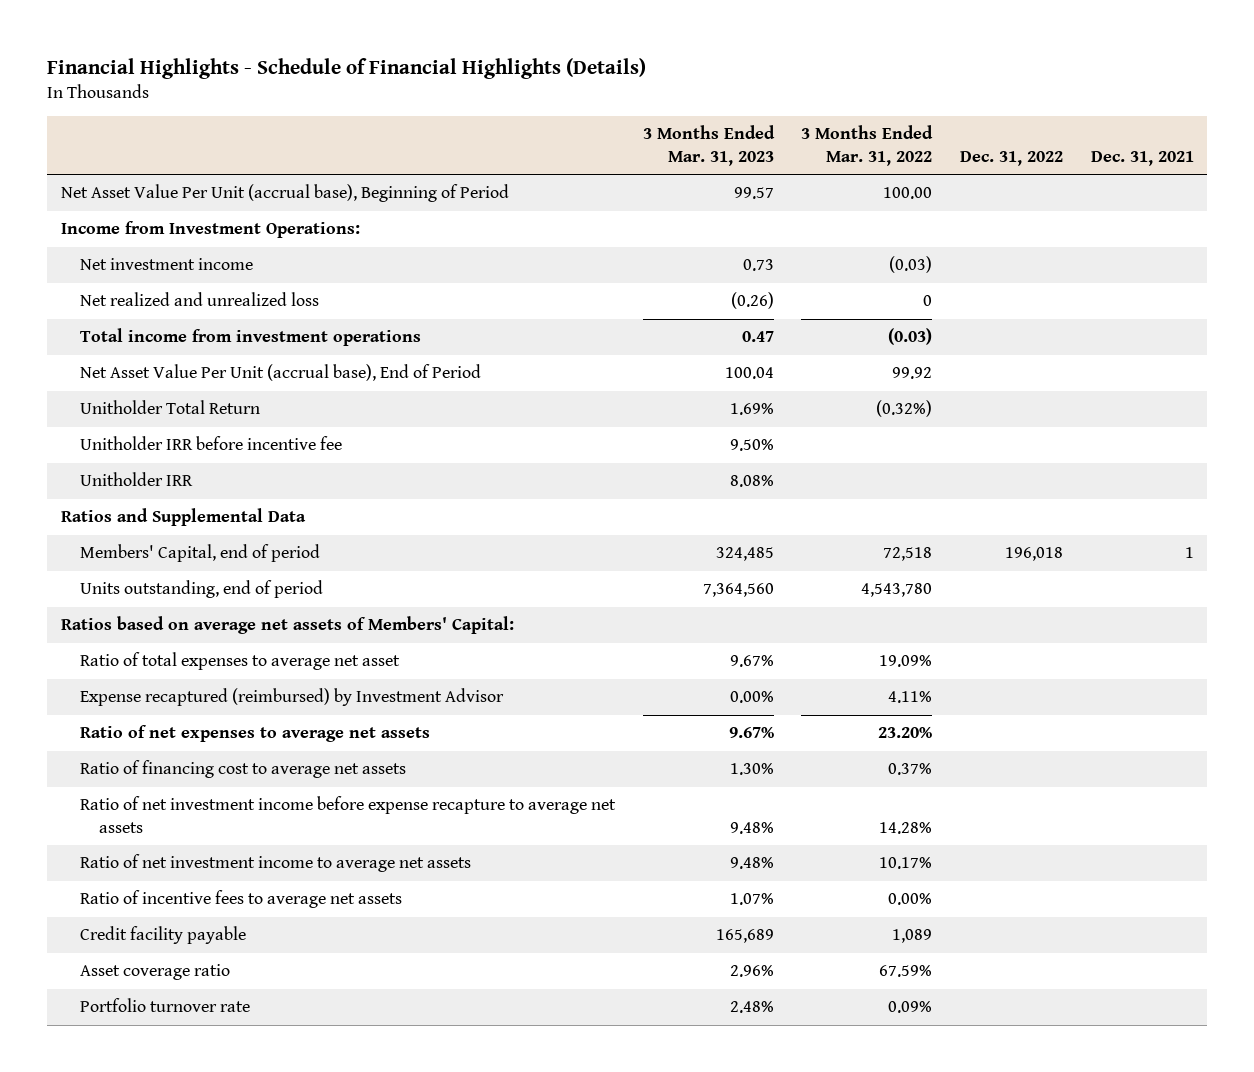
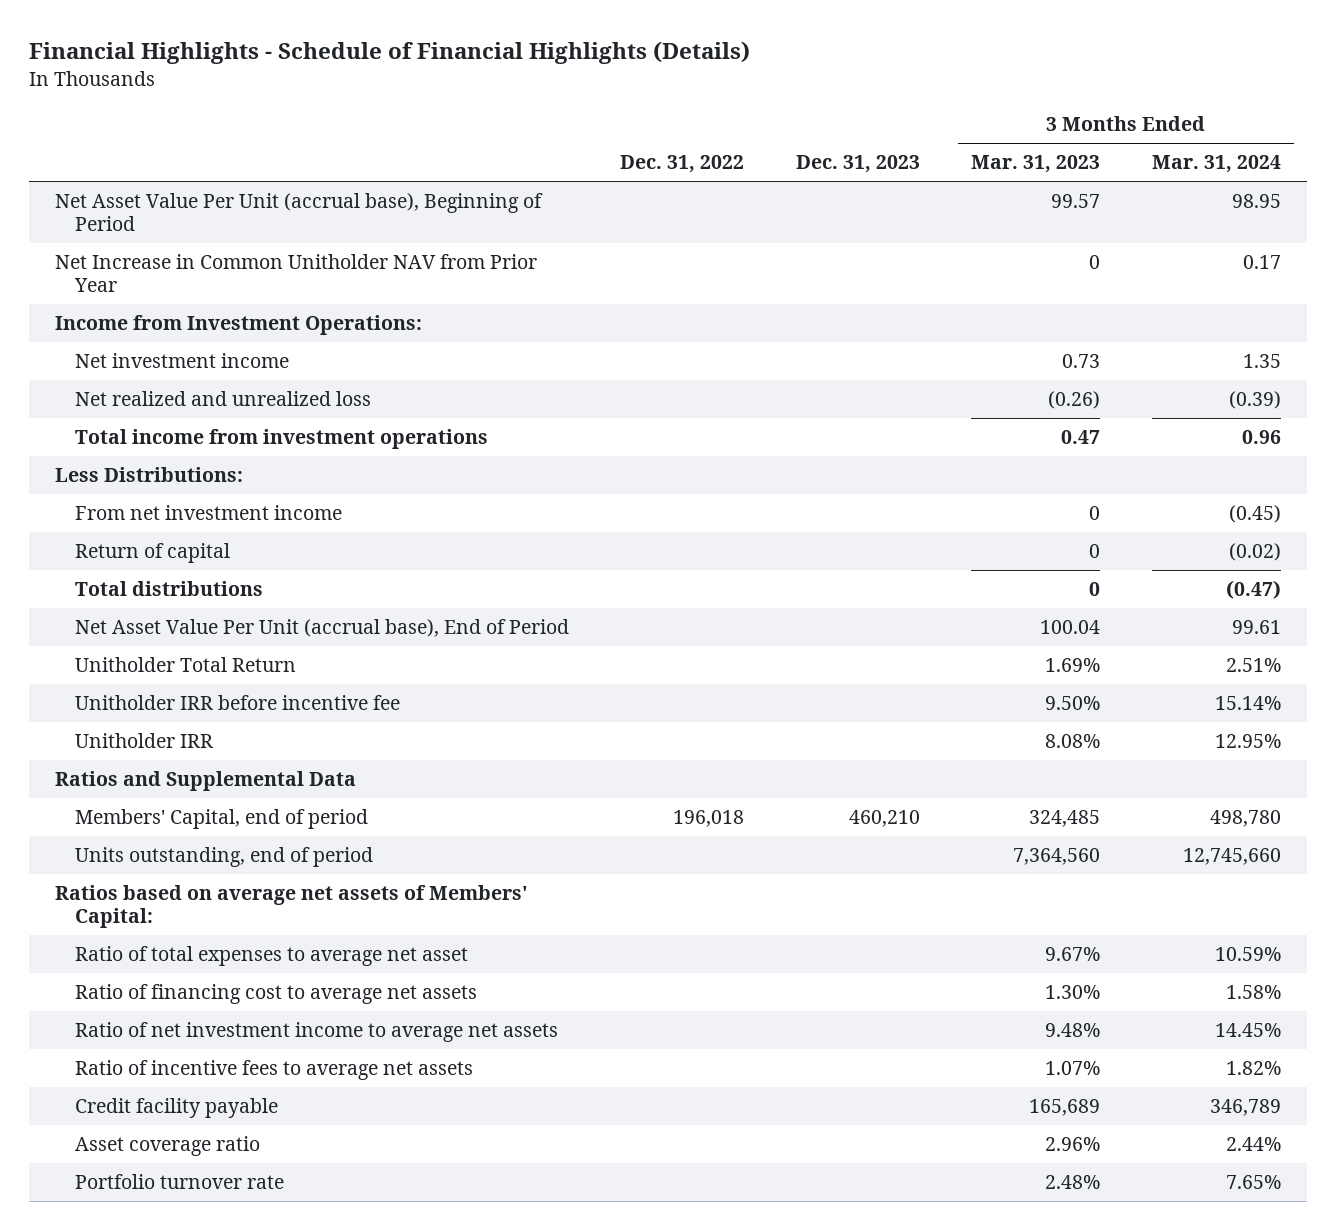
- | 3 Months Ended Mar. 31, 2023 | 3 Months Ended Mar. 31, 2022 | Dec. 31, 2022 | Dec. 31, 2021
+ | Dec. 31, 2022 | Dec. 31, 2023 | 3 Months Ended Mar. 31, 2023 | 3 Months Ended Mar. 31, 2024
+ Net Increase in Common Unitholder NAV from Prior Year | | | 0 | 0.17
+ Less Distributions:
+ From net investment income | | | 0 | (0.45)
+ Return of capital | | | 0 | (0.02)
+ Total distributions | | | 0 | (0.47)
- Expense recaptured (reimbursed) by Investment Advisor | 0.00% | 4.11% | |
- Ratio of net expenses to average net assets | 9.67% | 23.20% | |
- Ratio of net investment income before expense recapture to average net assets | 9.48% | 14.28% | |

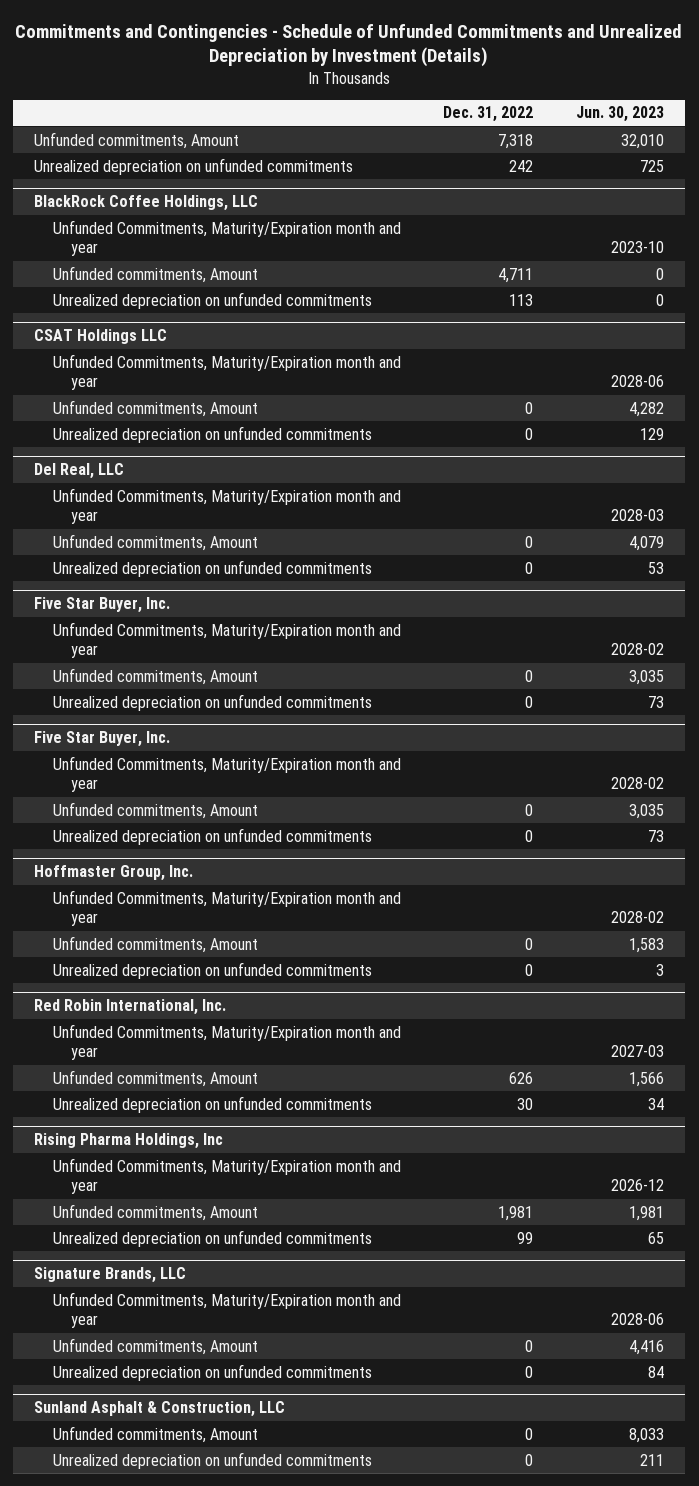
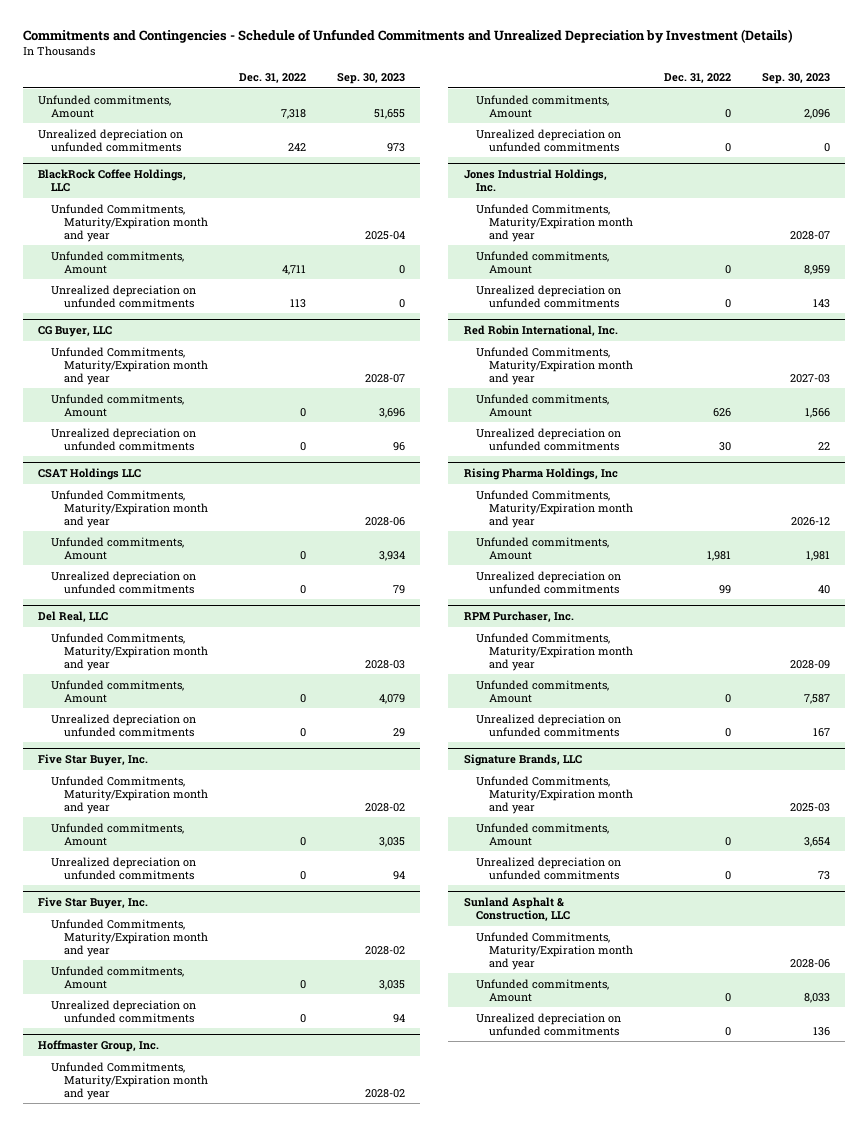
- | Dec. 31, 2022 | Jun. 30, 2023
+ | Dec. 31, 2022 | Sep. 30, 2023
+ CG Buyer, LLC
+ Unfunded Commitments, Maturity/Expiration month and year | | 2028-07
+ Unfunded commitments, Amount | 0 | 3,696
+ Unrealized depreciation on unfunded commitments | 0 | 96
+ Jones Industrial Holdings, Inc.
+ Unfunded Commitments, Maturity/Expiration month and year | | 2028-07
+ Unfunded commitments, Amount | 0 | 8,959
+ Unrealized depreciation on unfunded commitments | 0 | 143
+ RPM Purchaser, Inc.
+ Unfunded Commitments, Maturity/Expiration month and year | | 2028-09
+ Unfunded commitments, Amount | 0 | 7,587
+ Unrealized depreciation on unfunded commitments | 0 | 167
@ Sunland Asphalt & Construction, LLC
+ Unfunded Commitments, Maturity/Expiration month and year | | 2028-06

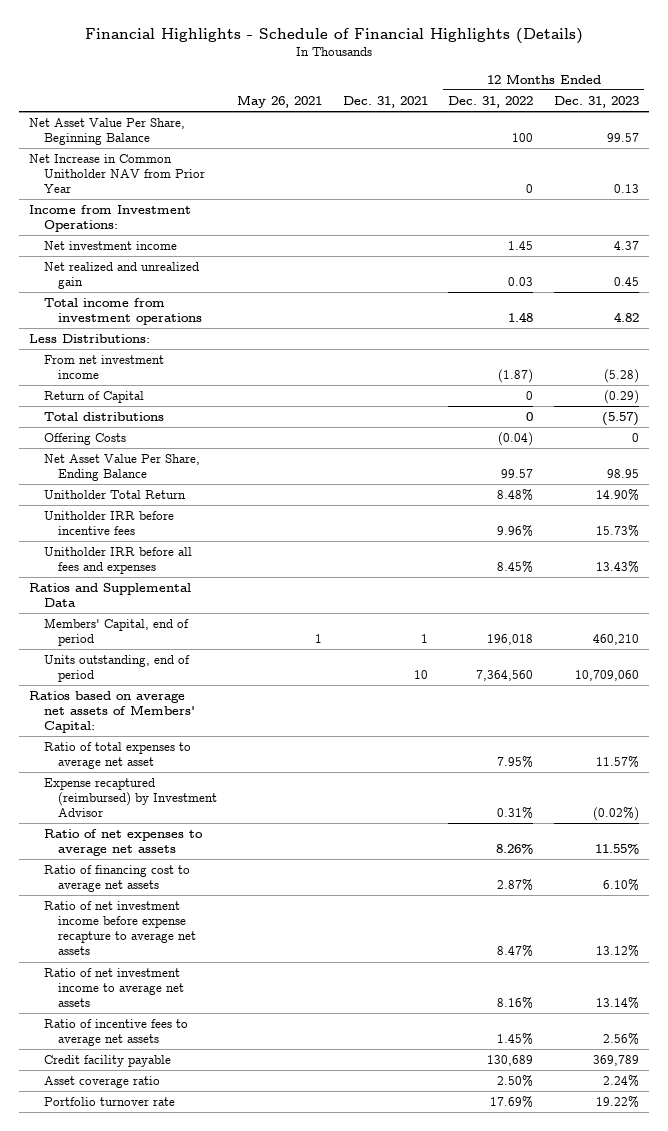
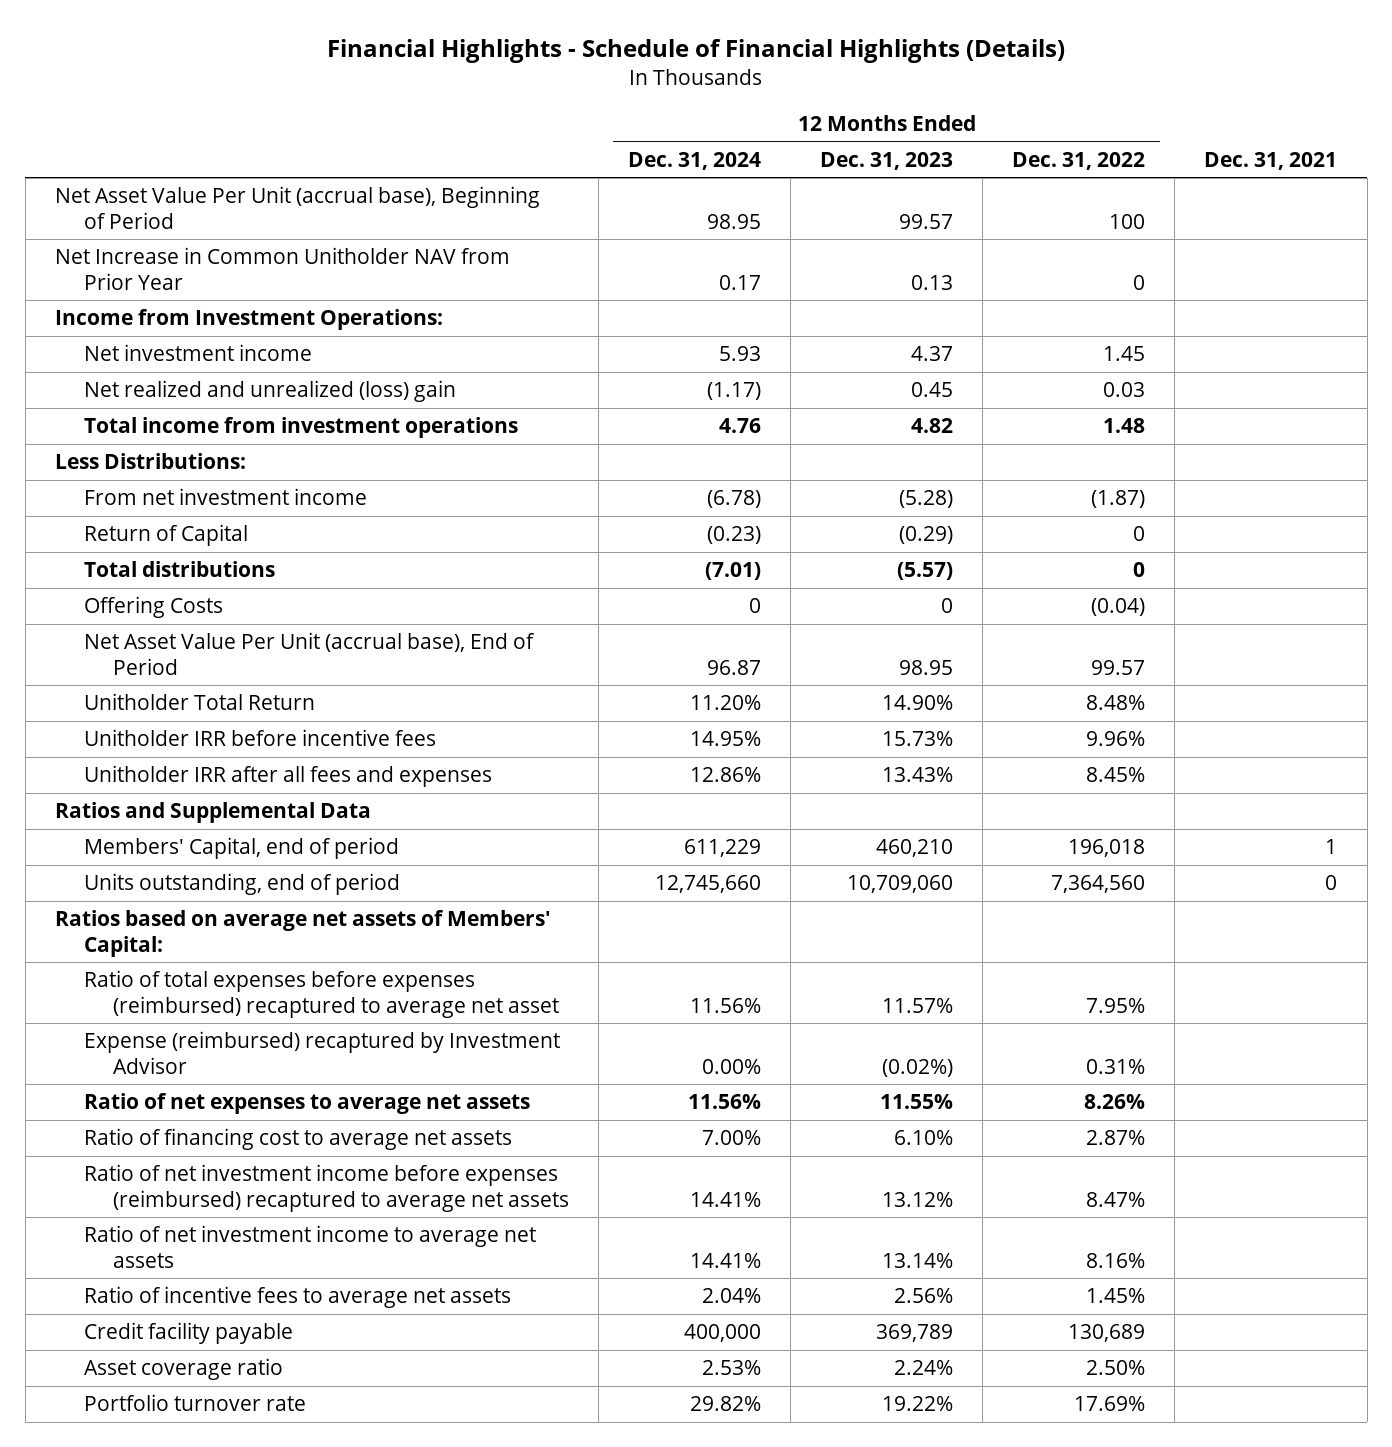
- | May 26, 2021 | Dec. 31, 2021 | 12 Months Ended Dec. 31, 2022 | 12 Months Ended Dec. 31, 2023
+ | 12 Months Ended Dec. 31, 2024 | 12 Months Ended Dec. 31, 2023 | 12 Months Ended Dec. 31, 2022 | Dec. 31, 2021
- Net Asset Value Per Share, Beginning Balance | | | 100 | 99.57
+ Net Asset Value Per Unit (accrual base), Beginning of Period | 98.95 | 99.57 | 100 |
- Net realized and unrealized gain | | | 0.03 | 0.45
+ Net realized and unrealized (loss) gain | (1.17) | 0.45 | 0.03 |
- Net Asset Value Per Share, Ending Balance | | | 99.57 | 98.95
+ Net Asset Value Per Unit (accrual base), End of Period | 96.87 | 98.95 | 99.57 |
- Unitholder IRR before all fees and expenses | | | 8.45% | 13.43%
+ Unitholder IRR after all fees and expenses | 12.86% | 13.43% | 8.45% |
- Units outstanding, end of period | | 10 | 7,364,560 | 10,709,060
+ Units outstanding, end of period | 12,745,660 | 10,709,060 | 7,364,560 | 0
- Ratio of total expenses to average net asset | | | 7.95% | 11.57%
- Expense recaptured (reimbursed) by Investment Advisor | | | 0.31% | (0.02%)
+ Ratio of total expenses before expenses (reimbursed) recaptured to average net asset | 11.56% | 11.57% | 7.95% |
+ Expense (reimbursed) recaptured by Investment Advisor | 0.00% | (0.02%) | 0.31% |
- Ratio of net investment income before expense recapture to average net assets | | | 8.47% | 13.12%
+ Ratio of net investment income before expenses (reimbursed) recaptured to average net assets | 14.41% | 13.12% | 8.47% |

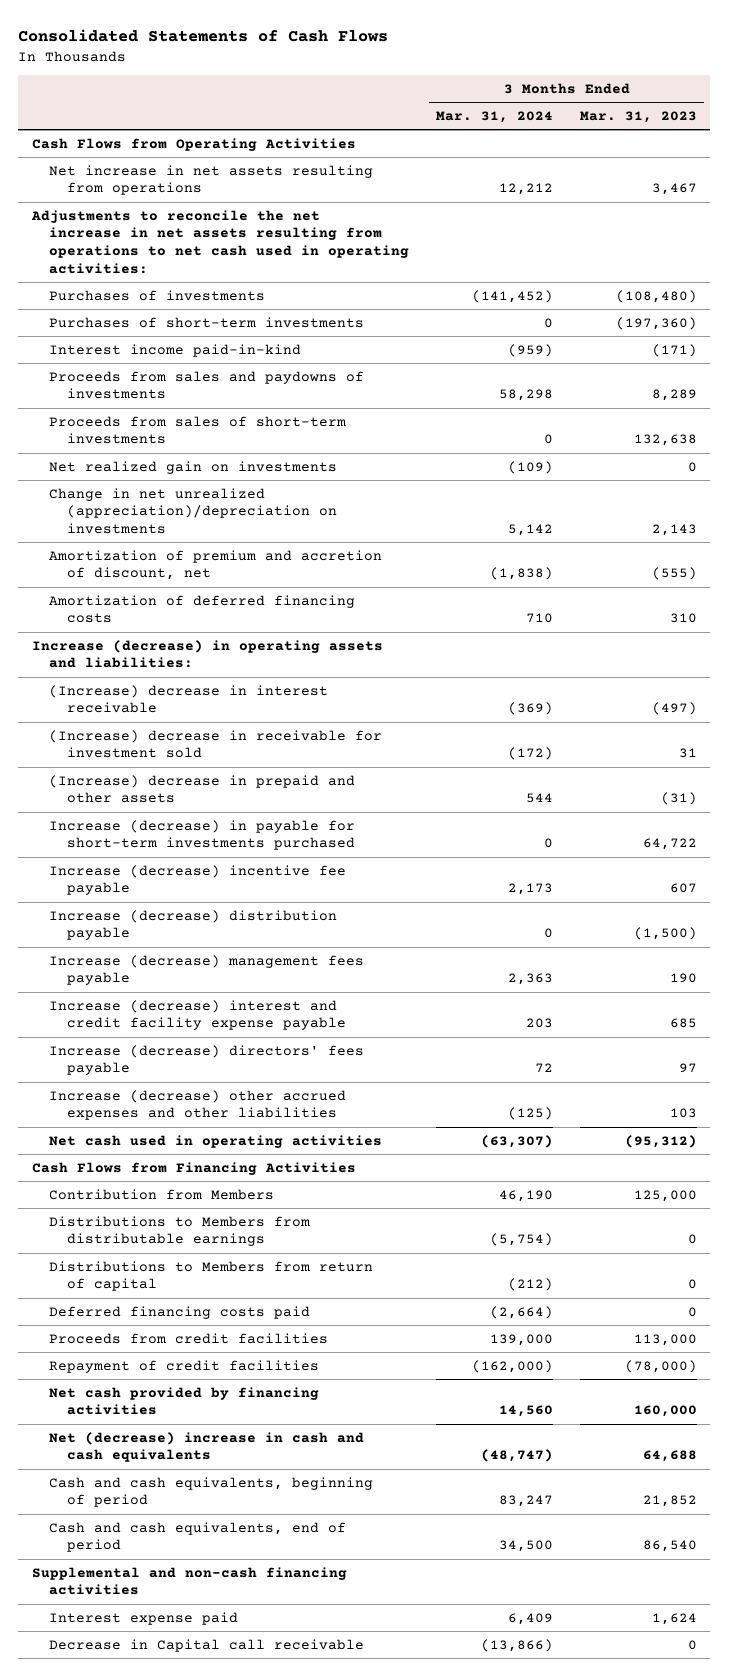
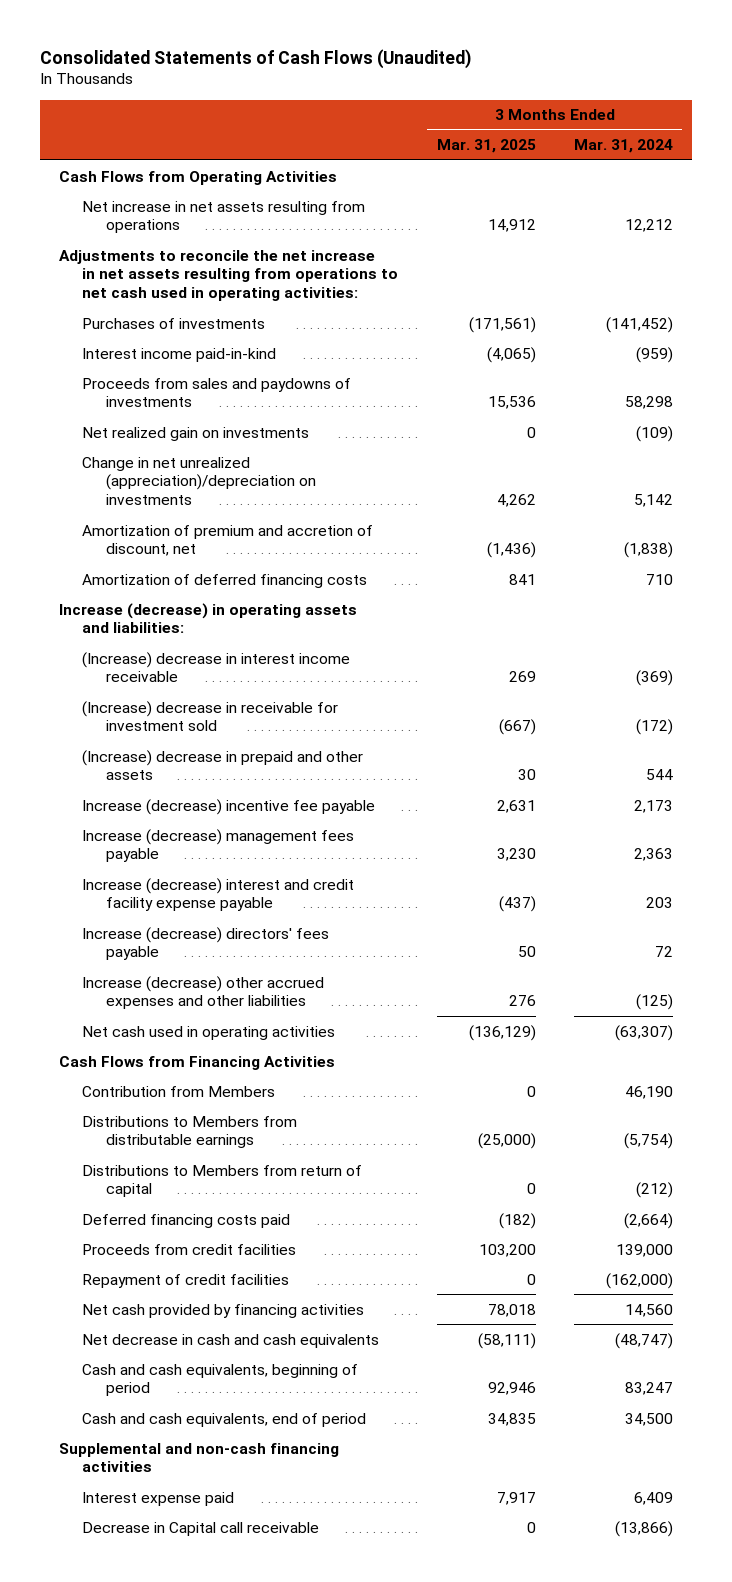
- Consolidated Statements of Cash Flows
+ Consolidated Statements of Cash Flows (Unaudited)
- | 3 Months Ended Mar. 31, 2024 | 3 Months Ended Mar. 31, 2023
+ | 3 Months Ended Mar. 31, 2025 | 3 Months Ended Mar. 31, 2024
- Purchases of short-term investments | 0 | (197,360)
- Proceeds from sales of short-term investments | 0 | 132,638
- (Increase) decrease in interest receivable | (369) | (497)
+ (Increase) decrease in interest income receivable | 269 | (369)
- Increase (decrease) in payable for short-term investments purchased | 0 | 64,722
- Increase (decrease) distribution payable | 0 | (1,500)
- Net (decrease) increase in cash and cash equivalents | (48,747) | 64,688
+ Net decrease in cash and cash equivalents | (58,111) | (48,747)

